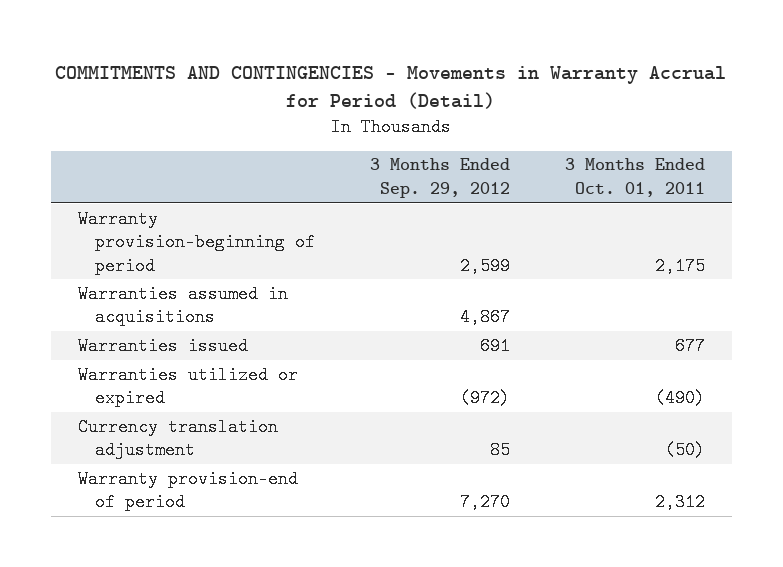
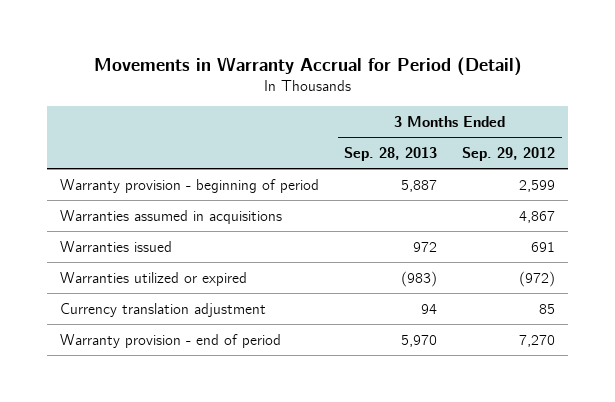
- COMMITMENTS AND CONTINGENCIES - Movements in Warranty Accrual for Period (Detail)
+ Movements in Warranty Accrual for Period (Detail)
- | 3 Months Ended Sep. 29, 2012 | 3 Months Ended Oct. 01, 2011
+ | 3 Months Ended Sep. 28, 2013 | 3 Months Ended Sep. 29, 2012
- Warranty provision-beginning of period | 2,599 | 2,175
+ Warranty provision - beginning of period | 5,887 | 2,599
- Warranty provision-end of period | 7,270 | 2,312
+ Warranty provision - end of period | 5,970 | 7,270

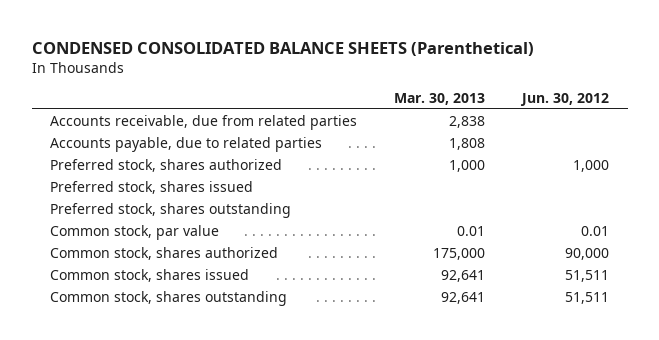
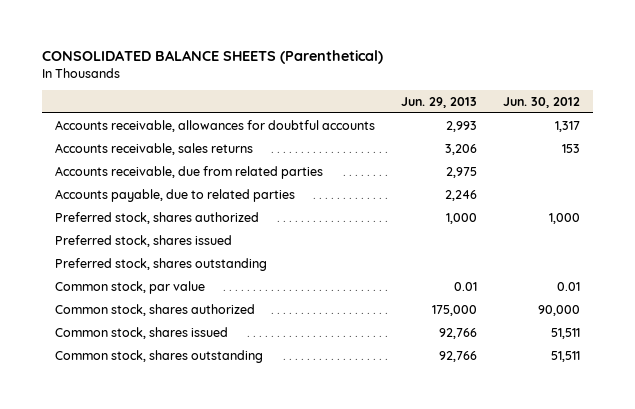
- CONDENSED CONSOLIDATED BALANCE SHEETS (Parenthetical)
+ CONSOLIDATED BALANCE SHEETS (Parenthetical)
- | Mar. 30, 2013 | Jun. 30, 2012
+ | Jun. 29, 2013 | Jun. 30, 2012
+ Accounts receivable, allowances for doubtful accounts | 2,993 | 1,317
+ Accounts receivable, sales returns | 3,206 | 153

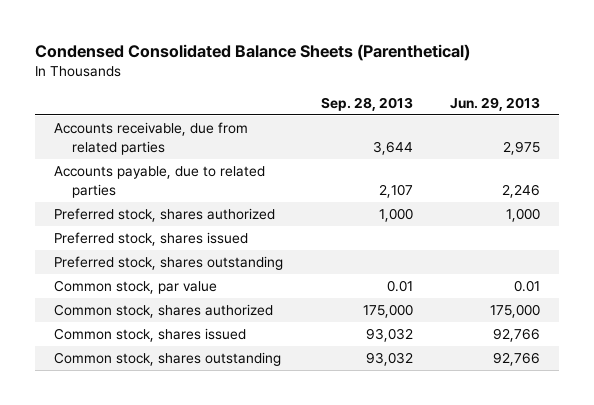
- CONSOLIDATED BALANCE SHEETS (Parenthetical)
+ Condensed Consolidated Balance Sheets (Parenthetical)
- | Jun. 29, 2013 | Jun. 30, 2012
+ | Sep. 28, 2013 | Jun. 29, 2013
- Accounts receivable, allowances for doubtful accounts | 2,993 | 1,317
- Accounts receivable, sales returns | 3,206 | 153

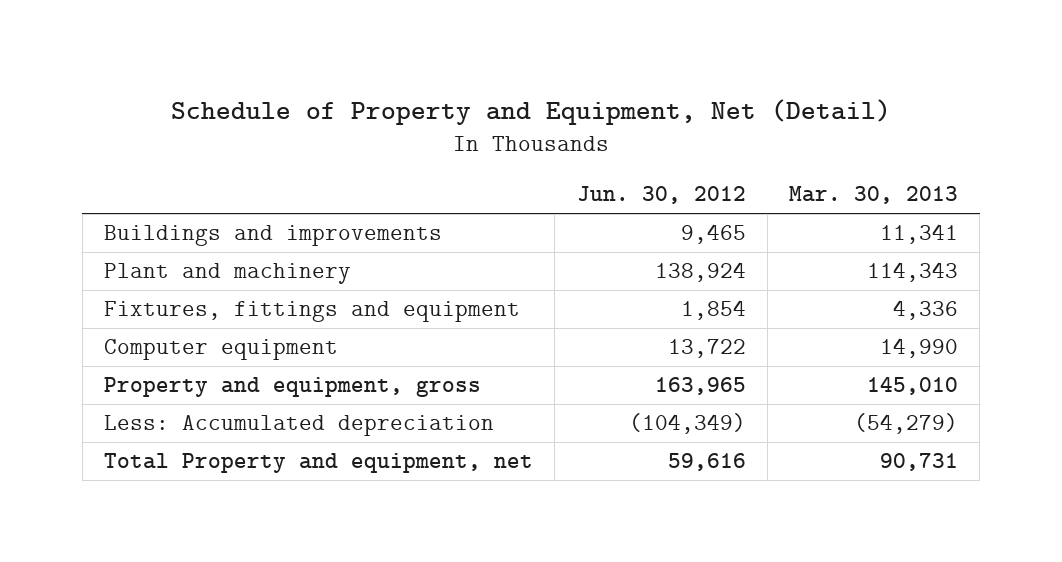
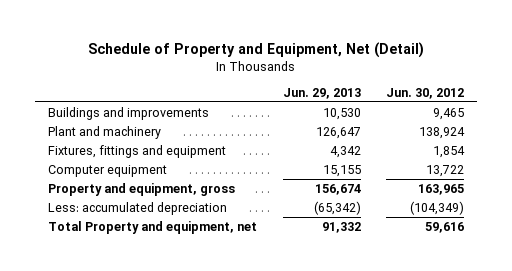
- | Jun. 30, 2012 | Mar. 30, 2013
+ | Jun. 29, 2013 | Jun. 30, 2012
- Less: Accumulated depreciation | (104,349) | (54,279)
+ Less: accumulated depreciation | (65,342) | (104,349)

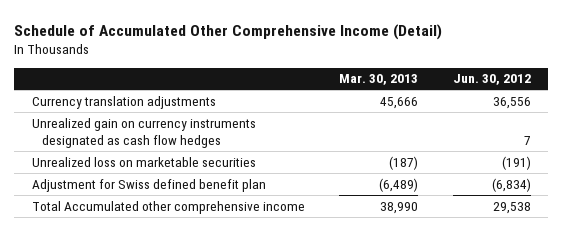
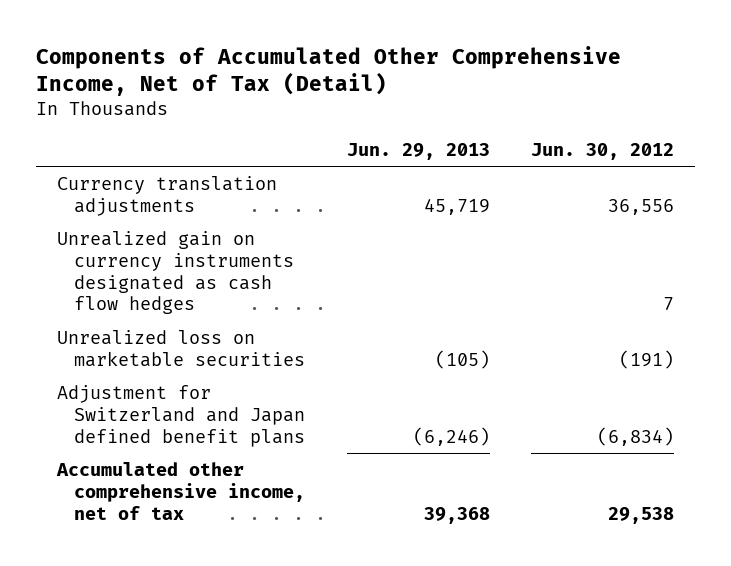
- Schedule of Accumulated Other Comprehensive Income (Detail)
+ Components of Accumulated Other Comprehensive Income, Net of Tax (Detail)
- | Mar. 30, 2013 | Jun. 30, 2012
+ | Jun. 29, 2013 | Jun. 30, 2012
- Adjustment for Swiss defined benefit plan | (6,489) | (6,834)
- Total Accumulated other comprehensive income | 38,990 | 29,538
+ Adjustment for Switzerland and Japan defined benefit plans | (6,246) | (6,834)
+ Accumulated other comprehensive income, net of tax | 39,368 | 29,538

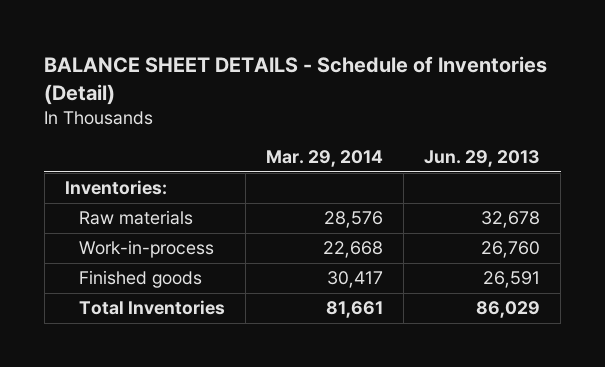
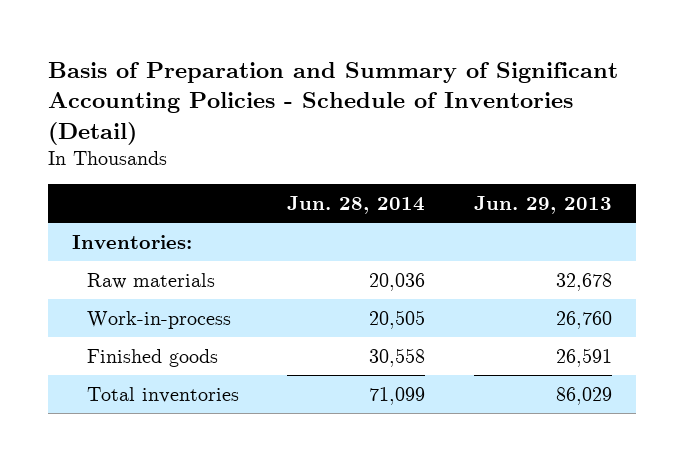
- BALANCE SHEET DETAILS - Schedule of Inventories (Detail)
+ Basis of Preparation and Summary of Significant Accounting Policies - Schedule of Inventories (Detail)
- | Mar. 29, 2014 | Jun. 29, 2013
+ | Jun. 28, 2014 | Jun. 29, 2013
- Total Inventories | 81,661 | 86,029
+ Total inventories | 71,099 | 86,029

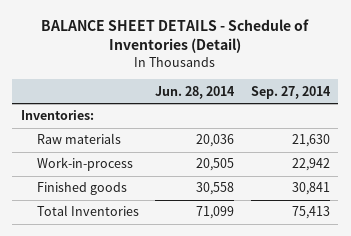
- Basis of Preparation and Summary of Significant Accounting Policies - Schedule of Inventories (Detail)
+ BALANCE SHEET DETAILS - Schedule of Inventories (Detail)
- | Jun. 28, 2014 | Jun. 29, 2013
+ | Jun. 28, 2014 | Sep. 27, 2014
- Total inventories | 71,099 | 86,029
+ Total Inventories | 71,099 | 75,413

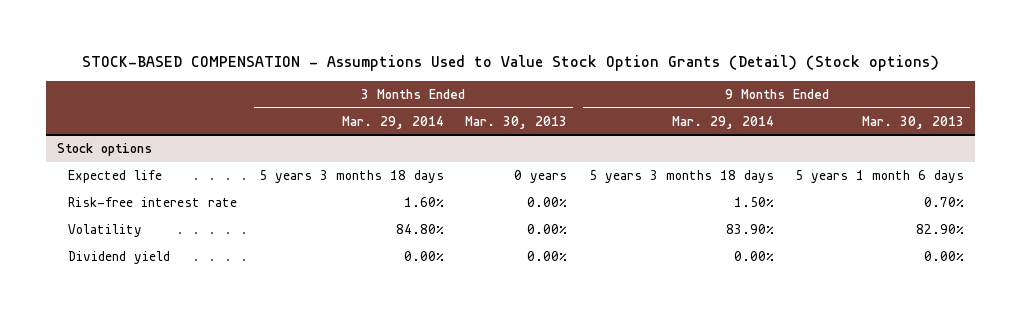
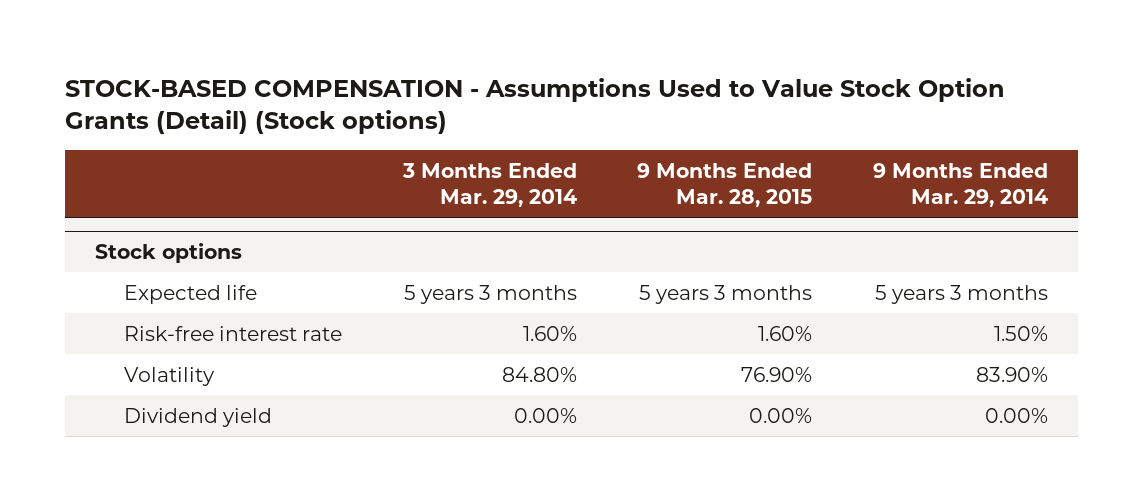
- | 3 Months Ended Mar. 29, 2014 | 3 Months Ended Mar. 30, 2013 | 9 Months Ended Mar. 29, 2014 | 9 Months Ended Mar. 30, 2013
+ | 3 Months Ended Mar. 29, 2014 | 9 Months Ended Mar. 28, 2015 | 9 Months Ended Mar. 29, 2014
@ Stock options
- Expected life | 5 years 3 months 18 days | 0 years | 5 years 3 months 18 days | 5 years 1 month 6 days
+ Expected life | 5 years 3 months | 5 years 3 months | 5 years 3 months

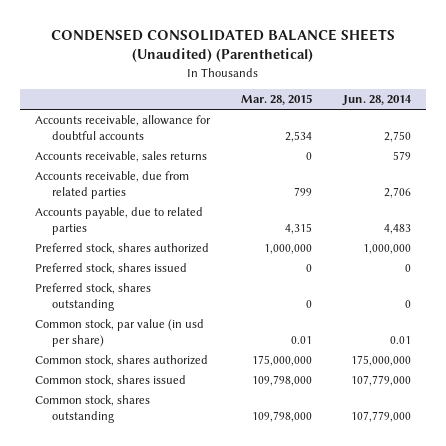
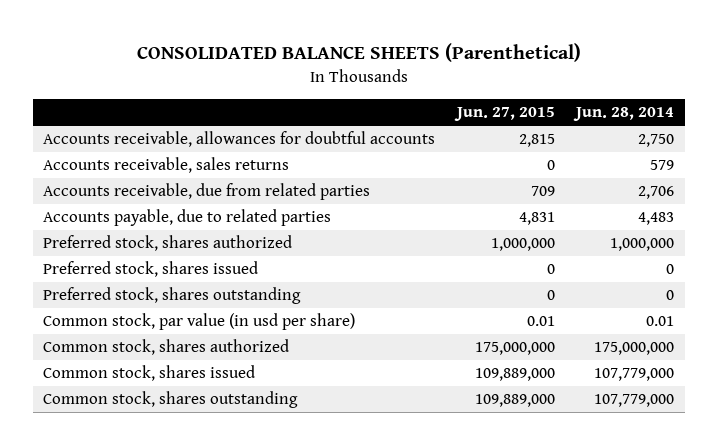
- CONDENSED CONSOLIDATED BALANCE SHEETS (Unaudited) (Parenthetical)
+ CONSOLIDATED BALANCE SHEETS (Parenthetical)
- | Mar. 28, 2015 | Jun. 28, 2014
+ | Jun. 27, 2015 | Jun. 28, 2014
- Accounts receivable, allowance for doubtful accounts | 2,534 | 2,750
+ Accounts receivable, allowances for doubtful accounts | 2,815 | 2,750

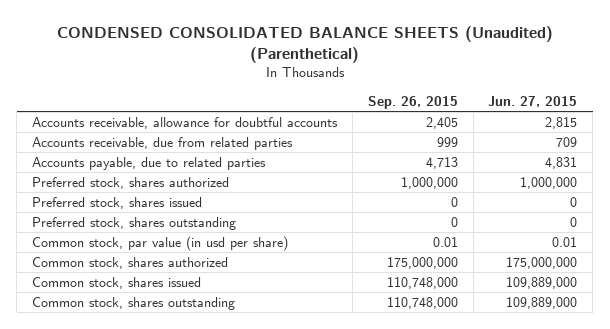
- CONSOLIDATED BALANCE SHEETS (Parenthetical)
+ CONDENSED CONSOLIDATED BALANCE SHEETS (Unaudited) (Parenthetical)
- | Jun. 27, 2015 | Jun. 28, 2014
+ | Sep. 26, 2015 | Jun. 27, 2015
- Accounts receivable, allowances for doubtful accounts | 2,815 | 2,750
- Accounts receivable, sales returns | 0 | 579
+ Accounts receivable, allowance for doubtful accounts | 2,405 | 2,815

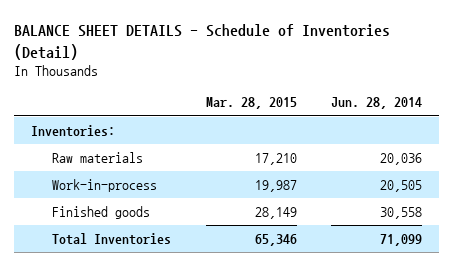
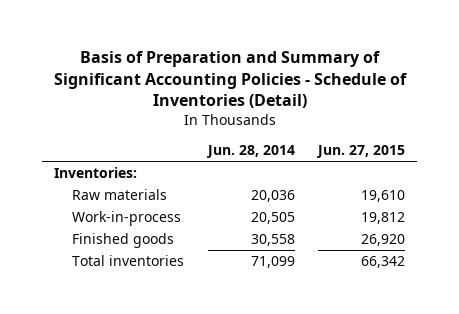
- BALANCE SHEET DETAILS - Schedule of Inventories (Detail)
+ Basis of Preparation and Summary of Significant Accounting Policies - Schedule of Inventories (Detail)
- | Mar. 28, 2015 | Jun. 28, 2014
+ | Jun. 28, 2014 | Jun. 27, 2015
- Total Inventories | 65,346 | 71,099
+ Total inventories | 71,099 | 66,342

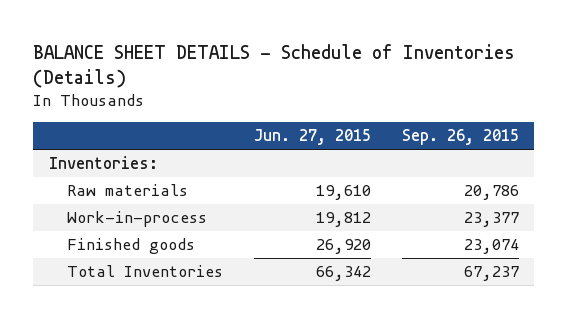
- Basis of Preparation and Summary of Significant Accounting Policies - Schedule of Inventories (Detail)
+ BALANCE SHEET DETAILS - Schedule of Inventories (Details)
- | Jun. 28, 2014 | Jun. 27, 2015
+ | Jun. 27, 2015 | Sep. 26, 2015
- Total inventories | 71,099 | 66,342
+ Total Inventories | 66,342 | 67,237

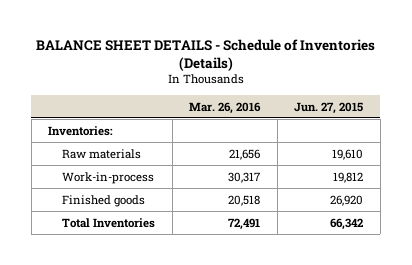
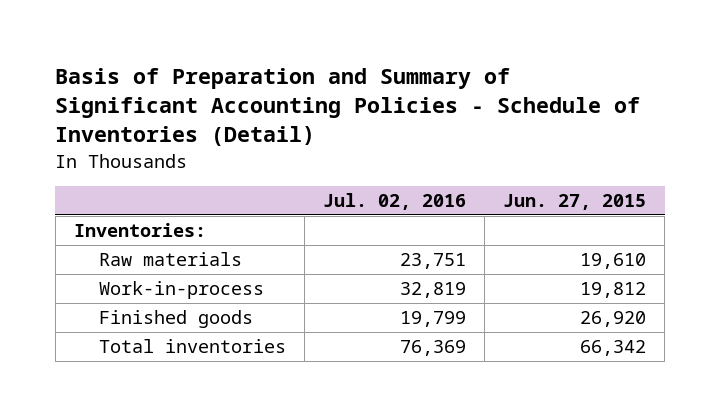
- BALANCE SHEET DETAILS - Schedule of Inventories (Details)
+ Basis of Preparation and Summary of Significant Accounting Policies - Schedule of Inventories (Detail)
- | Mar. 26, 2016 | Jun. 27, 2015
+ | Jul. 02, 2016 | Jun. 27, 2015
- Total Inventories | 72,491 | 66,342
+ Total inventories | 76,369 | 66,342

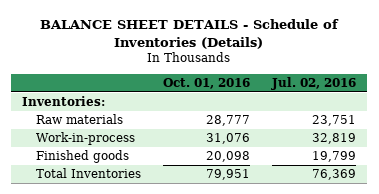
- Basis of Preparation and Summary of Significant Accounting Policies - Schedule of Inventories (Detail)
+ BALANCE SHEET DETAILS - Schedule of Inventories (Details)
- | Jul. 02, 2016 | Jun. 27, 2015
+ | Oct. 01, 2016 | Jul. 02, 2016
- Total inventories | 76,369 | 66,342
+ Total Inventories | 79,951 | 76,369

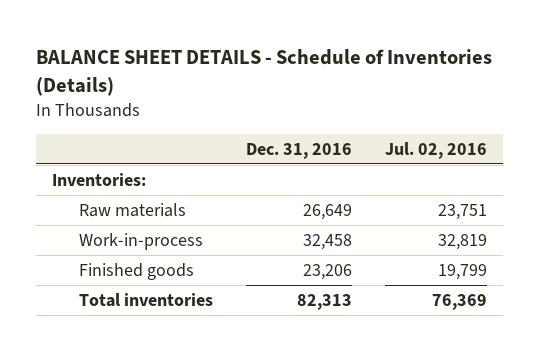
- | Oct. 01, 2016 | Jul. 02, 2016
+ | Dec. 31, 2016 | Jul. 02, 2016
- Total Inventories | 79,951 | 76,369
+ Total inventories | 82,313 | 76,369

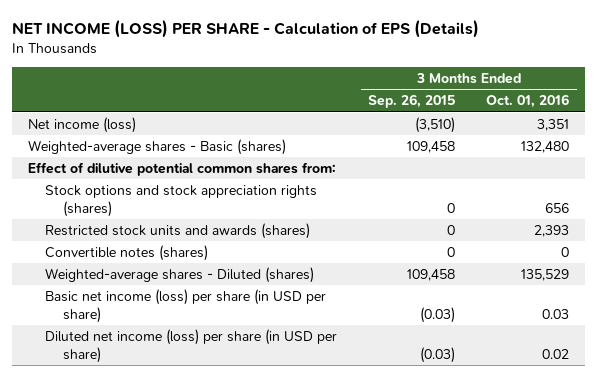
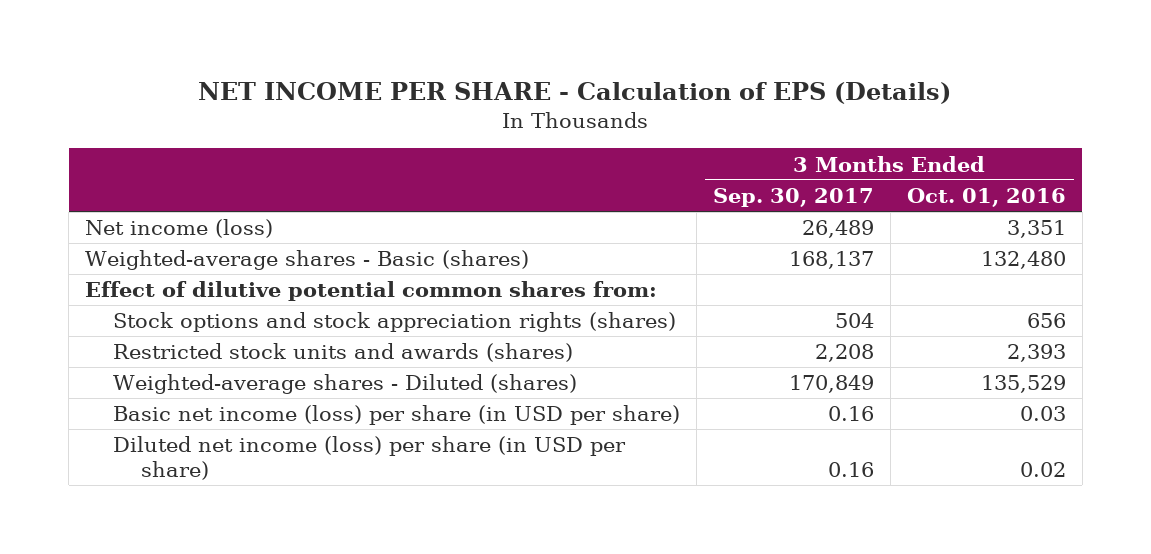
- NET INCOME (LOSS) PER SHARE - Calculation of EPS (Details)
+ NET INCOME PER SHARE - Calculation of EPS (Details)
- | 3 Months Ended Sep. 26, 2015 | 3 Months Ended Oct. 01, 2016
+ | 3 Months Ended Sep. 30, 2017 | 3 Months Ended Oct. 01, 2016
- Convertible notes (shares) | 0 | 0

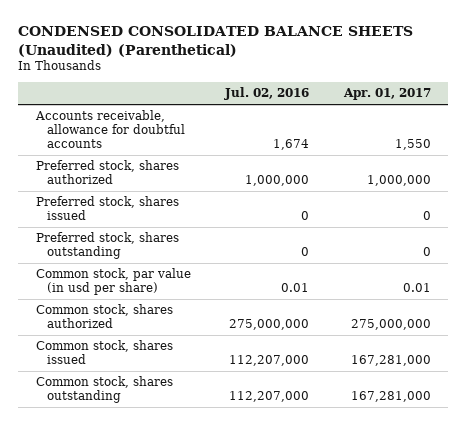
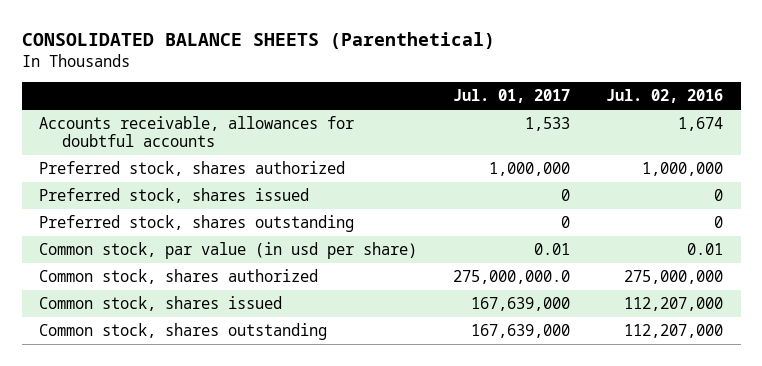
- CONDENSED CONSOLIDATED BALANCE SHEETS (Unaudited) (Parenthetical)
+ CONSOLIDATED BALANCE SHEETS (Parenthetical)
- | Jul. 02, 2016 | Apr. 01, 2017
+ | Jul. 01, 2017 | Jul. 02, 2016
- Accounts receivable, allowance for doubtful accounts | 1,674 | 1,550
+ Accounts receivable, allowances for doubtful accounts | 1,533 | 1,674

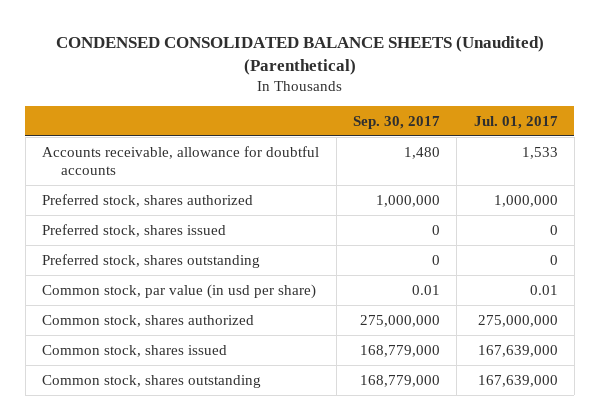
- CONSOLIDATED BALANCE SHEETS (Parenthetical)
+ CONDENSED CONSOLIDATED BALANCE SHEETS (Unaudited) (Parenthetical)
- | Jul. 01, 2017 | Jul. 02, 2016
+ | Sep. 30, 2017 | Jul. 01, 2017
- Accounts receivable, allowances for doubtful accounts | 1,533 | 1,674
+ Accounts receivable, allowance for doubtful accounts | 1,480 | 1,533
- Common stock, shares authorized | 275,000,000.0 | 275,000,000
+ Common stock, shares authorized | 275,000,000 | 275,000,000

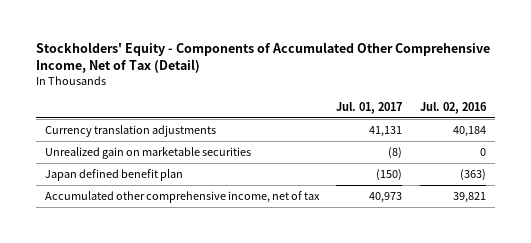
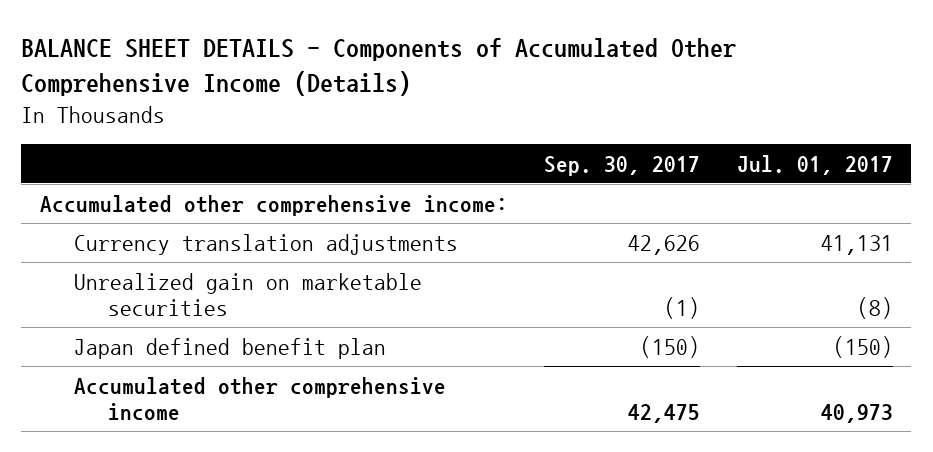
- Stockholders' Equity - Components of Accumulated Other Comprehensive Income, Net of Tax (Detail)
+ BALANCE SHEET DETAILS - Components of Accumulated Other Comprehensive Income (Details)
- | Jul. 01, 2017 | Jul. 02, 2016
+ | Sep. 30, 2017 | Jul. 01, 2017
+ Accumulated other comprehensive income:
- Accumulated other comprehensive income, net of tax | 40,973 | 39,821
+ Accumulated other comprehensive income | 42,475 | 40,973

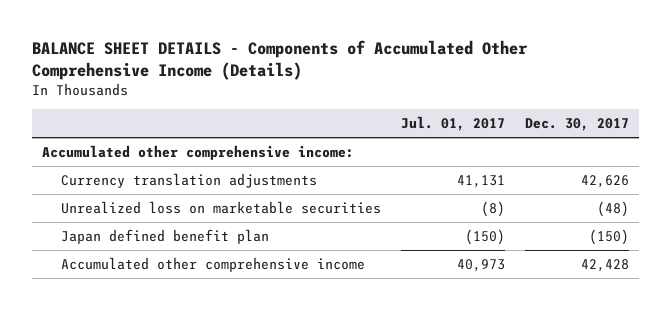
- | Sep. 30, 2017 | Jul. 01, 2017
+ | Jul. 01, 2017 | Dec. 30, 2017
- Unrealized gain on marketable securities | (1) | (8)
+ Unrealized loss on marketable securities | (8) | (48)

